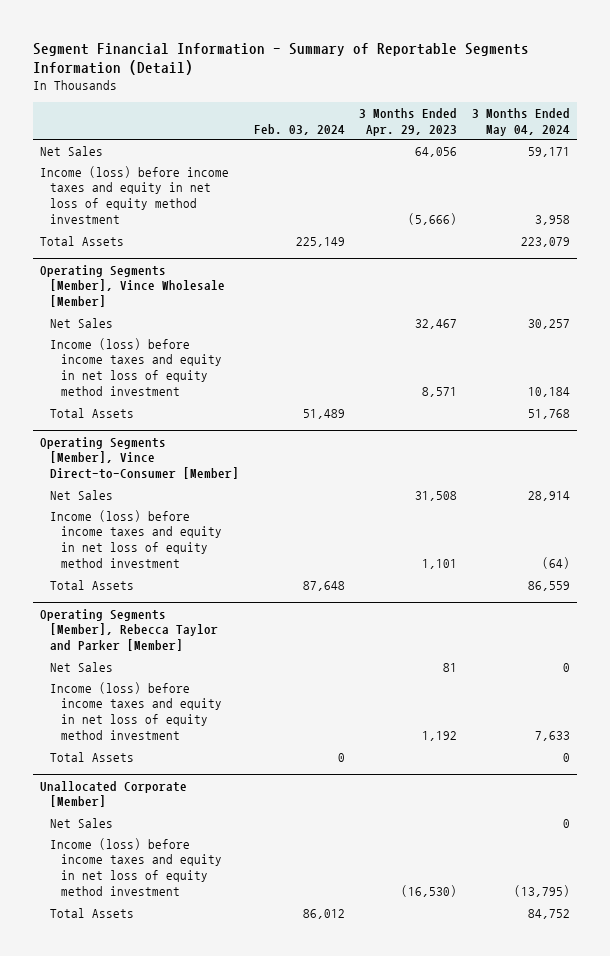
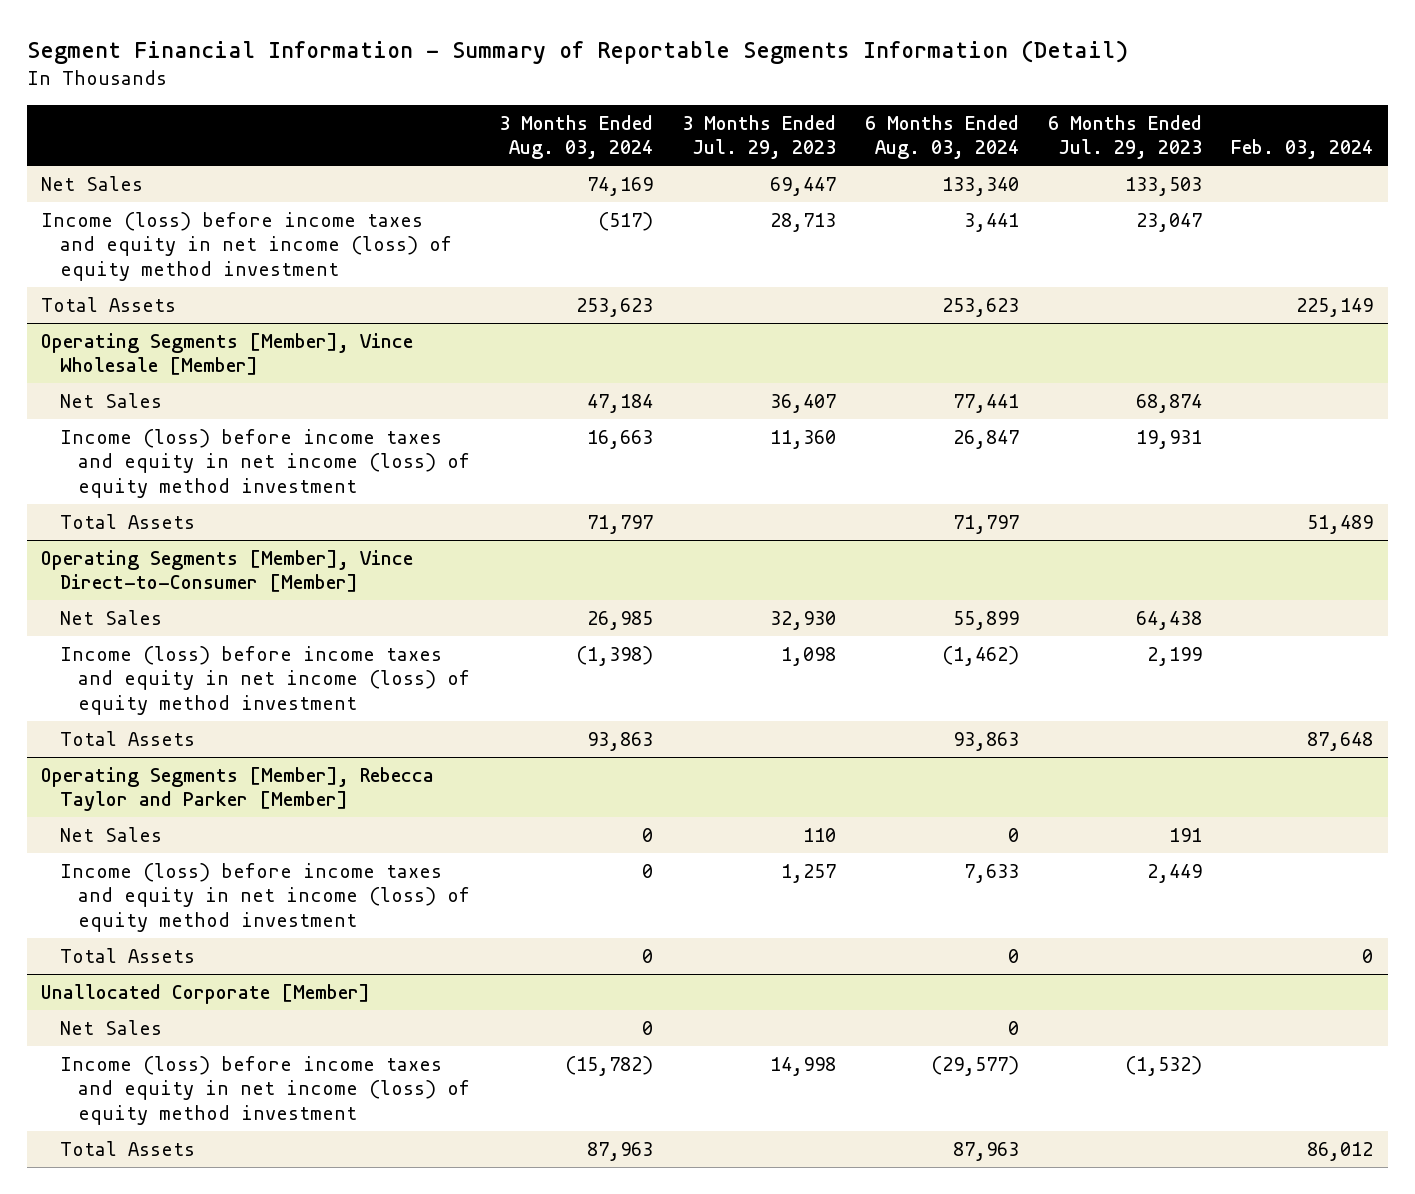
- | Feb. 03, 2024 | 3 Months Ended Apr. 29, 2023 | 3 Months Ended May 04, 2024
+ | 3 Months Ended Aug. 03, 2024 | 3 Months Ended Jul. 29, 2023 | 6 Months Ended Aug. 03, 2024 | 6 Months Ended Jul. 29, 2023 | Feb. 03, 2024
- Income (loss) before income taxes and equity in net loss of equity method investment | | (5,666) | 3,958
+ Income (loss) before income taxes and equity in net income (loss) of equity method investment | (517) | 28,713 | 3,441 | 23,047 |
@ Operating Segments [Member], Vince Wholesale [Member]
- Income (loss) before income taxes and equity in net loss of equity method investment | | 8,571 | 10,184
+ Income (loss) before income taxes and equity in net income (loss) of equity method investment | 16,663 | 11,360 | 26,847 | 19,931 |
@ Operating Segments [Member], Vince Direct-to-Consumer [Member]
- Income (loss) before income taxes and equity in net loss of equity method investment | | 1,101 | (64)
+ Income (loss) before income taxes and equity in net income (loss) of equity method investment | (1,398) | 1,098 | (1,462) | 2,199 |
@ Operating Segments [Member], Rebecca Taylor and Parker [Member]
- Income (loss) before income taxes and equity in net loss of equity method investment | | 1,192 | 7,633
+ Income (loss) before income taxes and equity in net income (loss) of equity method investment | 0 | 1,257 | 7,633 | 2,449 |
@ Unallocated Corporate [Member]
- Income (loss) before income taxes and equity in net loss of equity method investment | | (16,530) | (13,795)
+ Income (loss) before income taxes and equity in net income (loss) of equity method investment | (15,782) | 14,998 | (29,577) | (1,532) |

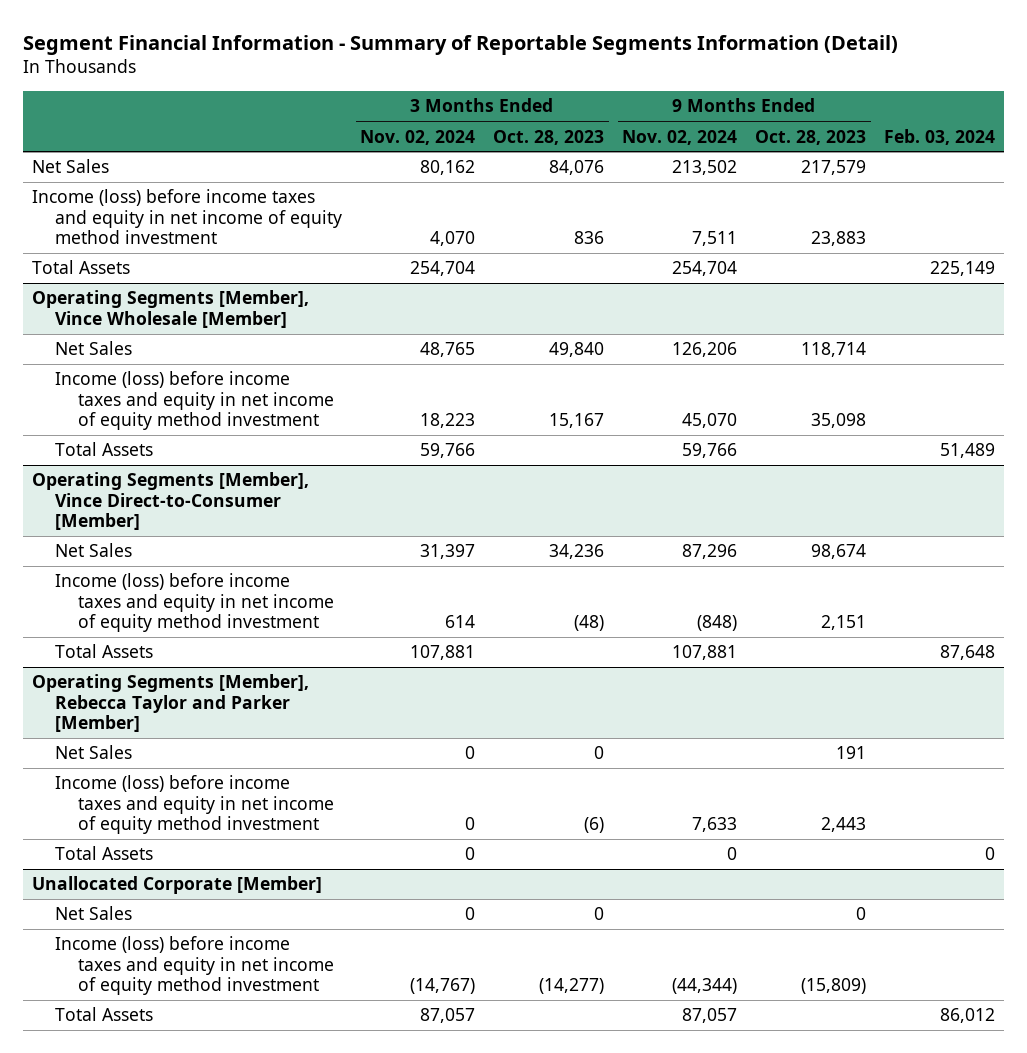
- | 3 Months Ended Aug. 03, 2024 | 3 Months Ended Jul. 29, 2023 | 6 Months Ended Aug. 03, 2024 | 6 Months Ended Jul. 29, 2023 | Feb. 03, 2024
+ | 3 Months Ended Nov. 02, 2024 | 3 Months Ended Oct. 28, 2023 | 9 Months Ended Nov. 02, 2024 | 9 Months Ended Oct. 28, 2023 | Feb. 03, 2024
- Income (loss) before income taxes and equity in net income (loss) of equity method investment | (517) | 28,713 | 3,441 | 23,047 |
+ Income (loss) before income taxes and equity in net income of equity method investment | 4,070 | 836 | 7,511 | 23,883 |
@ Operating Segments [Member], Vince Wholesale [Member]
- Income (loss) before income taxes and equity in net income (loss) of equity method investment | 16,663 | 11,360 | 26,847 | 19,931 |
+ Income (loss) before income taxes and equity in net income of equity method investment | 18,223 | 15,167 | 45,070 | 35,098 |
@ Operating Segments [Member], Vince Direct-to-Consumer [Member]
- Income (loss) before income taxes and equity in net income (loss) of equity method investment | (1,398) | 1,098 | (1,462) | 2,199 |
+ Income (loss) before income taxes and equity in net income of equity method investment | 614 | (48) | (848) | 2,151 |
@ Operating Segments [Member], Rebecca Taylor and Parker [Member]
- Income (loss) before income taxes and equity in net income (loss) of equity method investment | 0 | 1,257 | 7,633 | 2,449 |
+ Income (loss) before income taxes and equity in net income of equity method investment | 0 | (6) | 7,633 | 2,443 |
@ Unallocated Corporate [Member]
- Income (loss) before income taxes and equity in net income (loss) of equity method investment | (15,782) | 14,998 | (29,577) | (1,532) |
+ Income (loss) before income taxes and equity in net income of equity method investment | (14,767) | (14,277) | (44,344) | (15,809) |

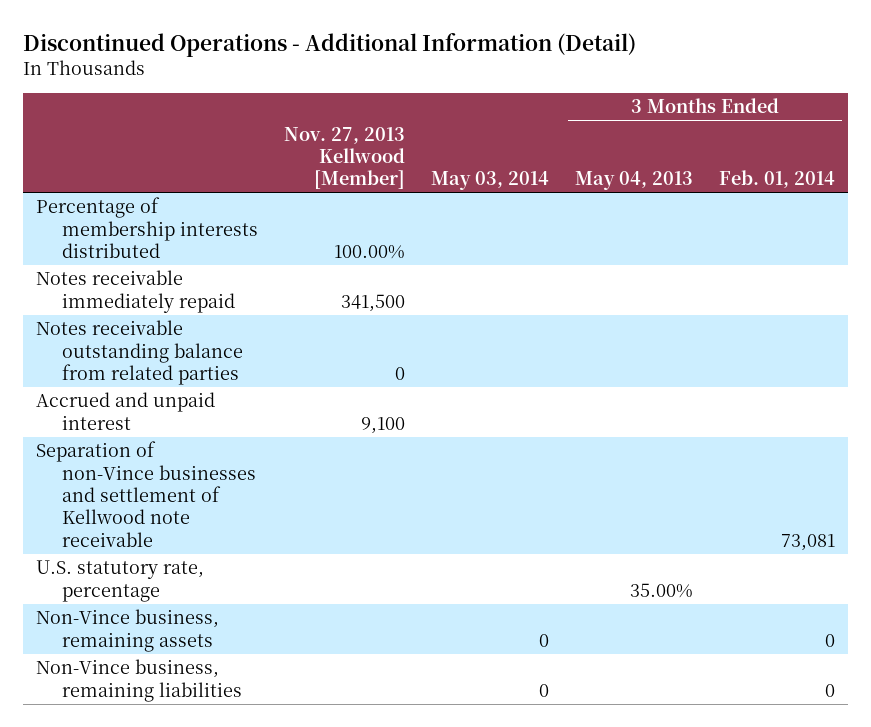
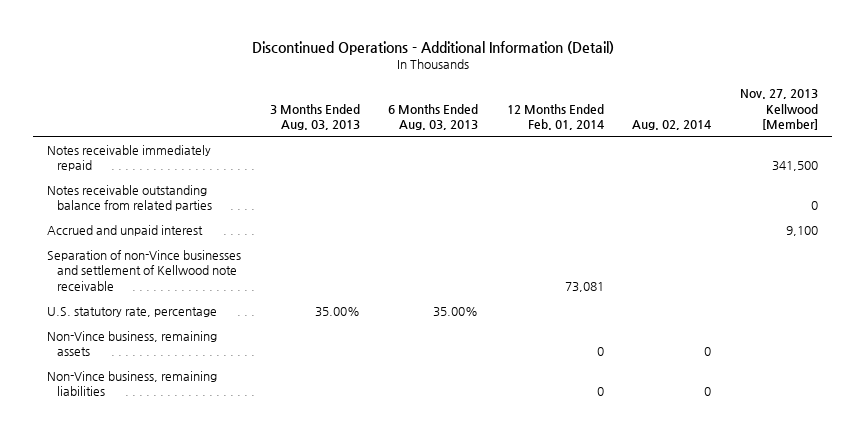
- | Nov. 27, 2013 Kellwood [Member] | May 03, 2014 | 3 Months Ended May 04, 2013 | 3 Months Ended Feb. 01, 2014
+ | 3 Months Ended Aug. 03, 2013 | 6 Months Ended Aug. 03, 2013 | 12 Months Ended Feb. 01, 2014 | Aug. 02, 2014 | Nov. 27, 2013 Kellwood [Member]
- Percentage of membership interests distributed | 100.00% | | |

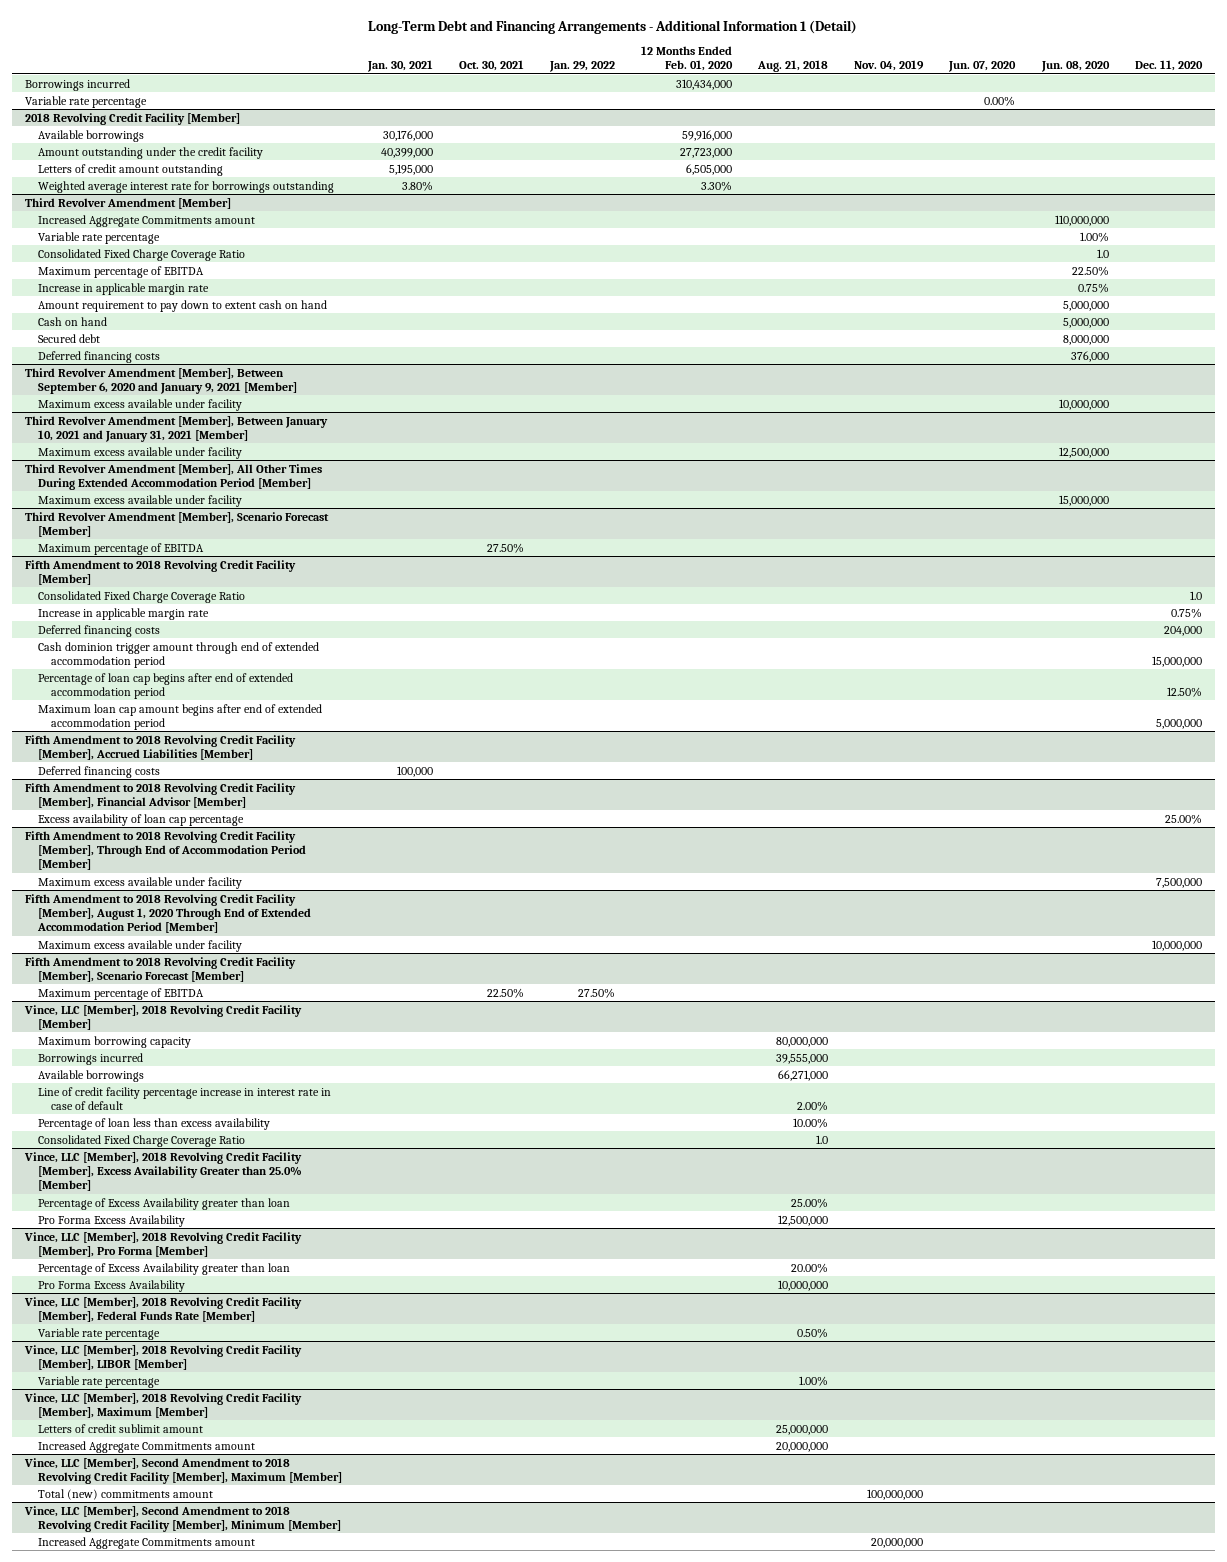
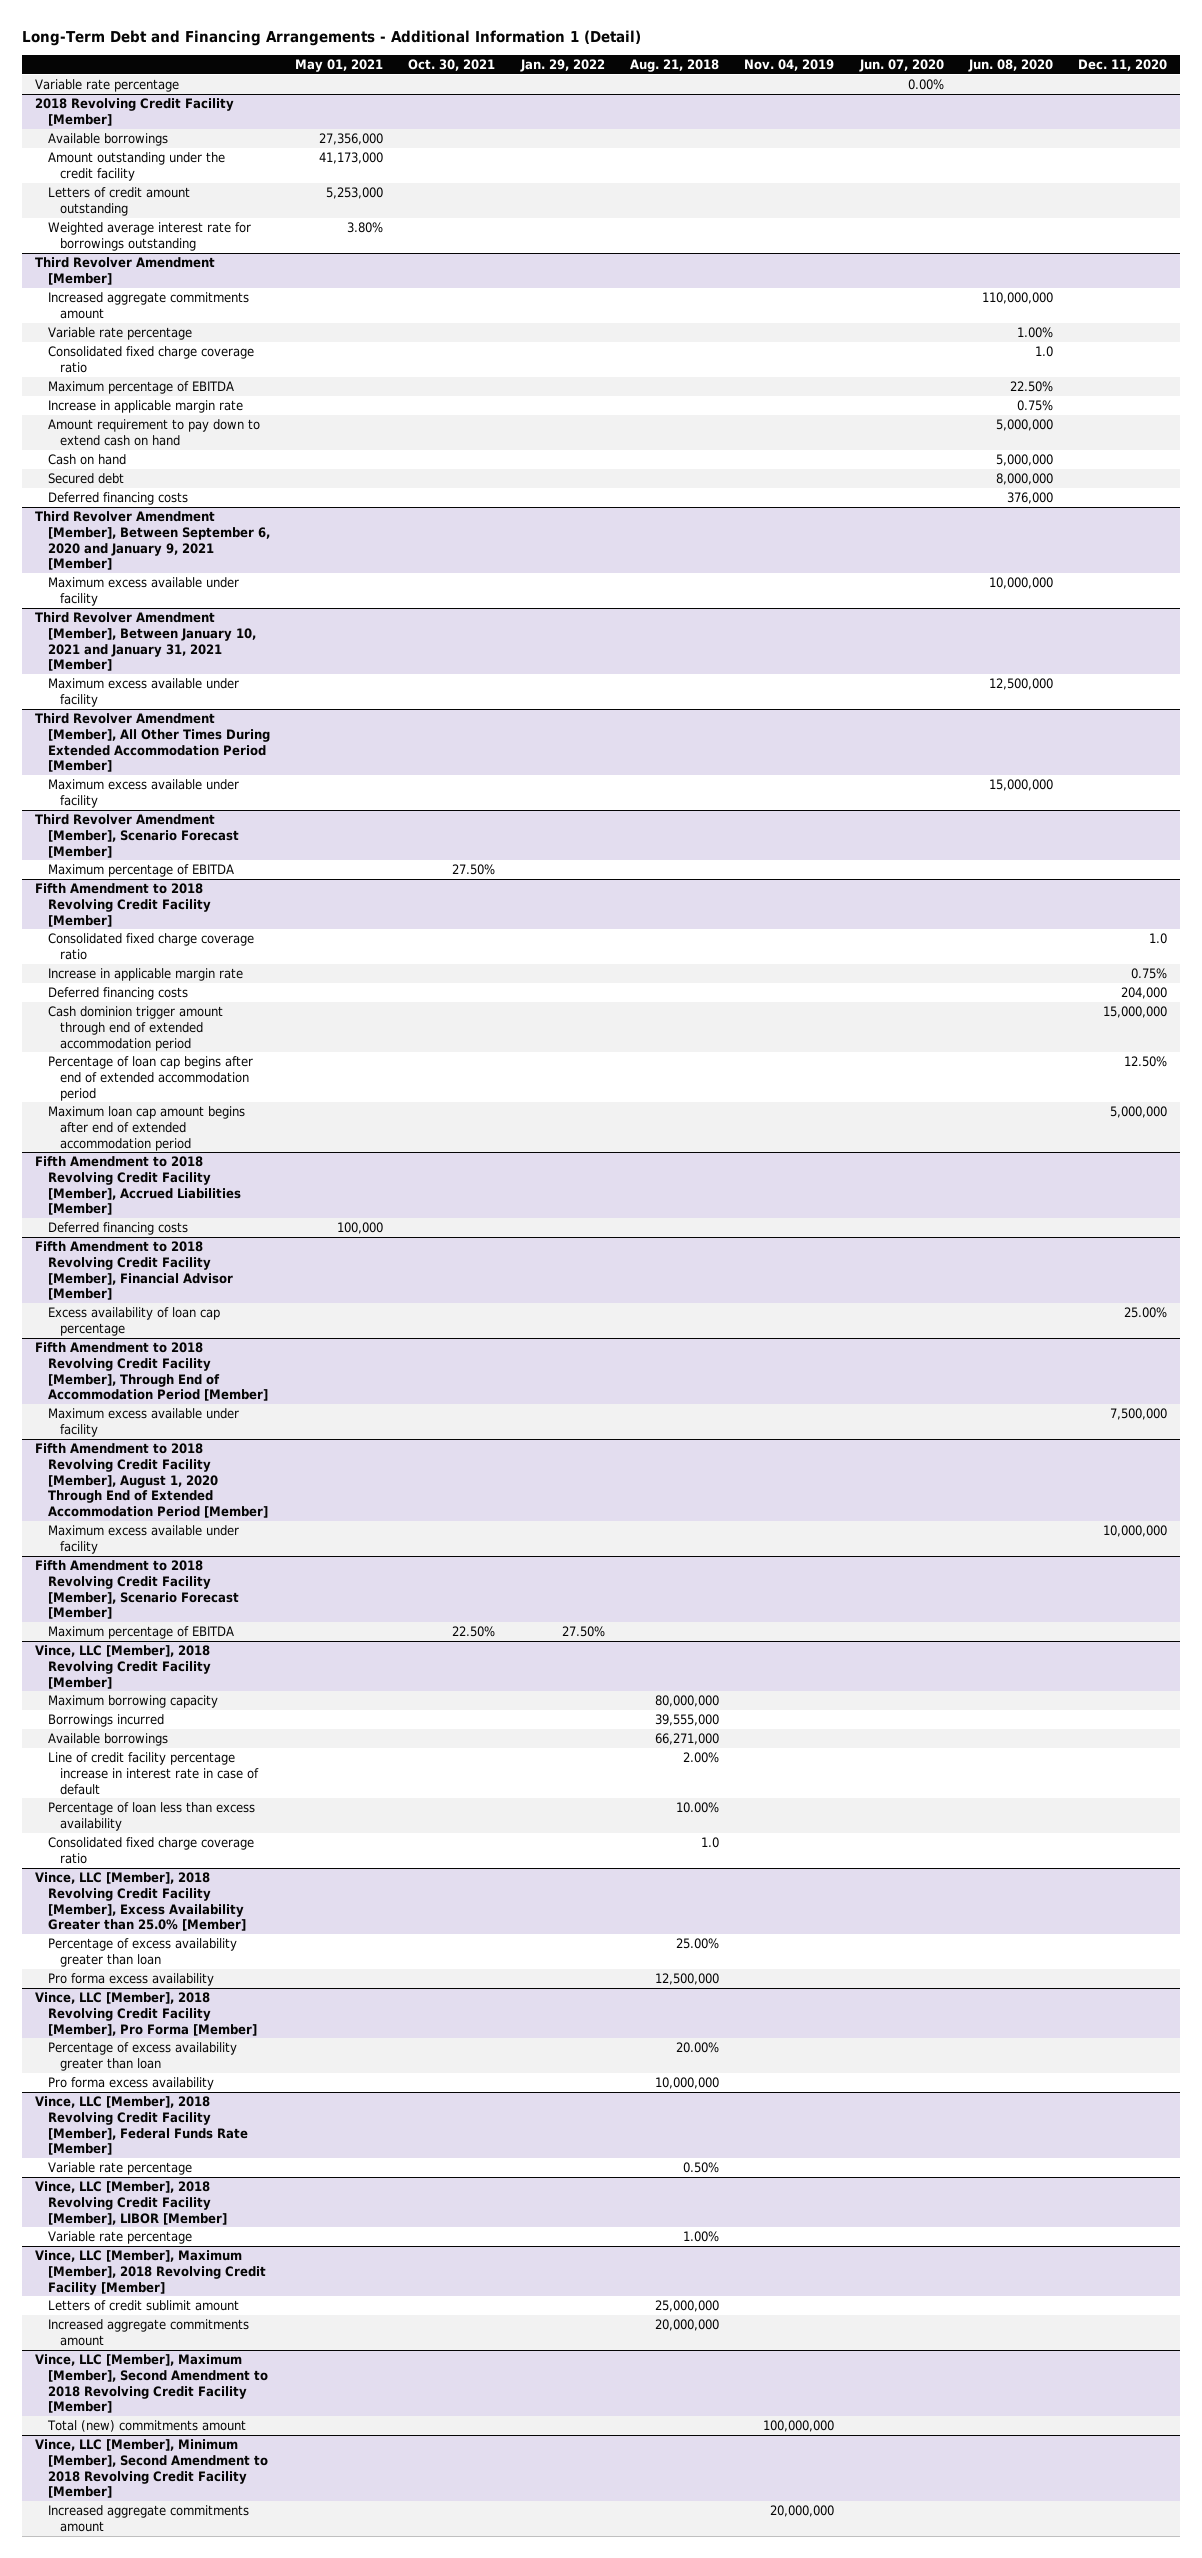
- | Jan. 30, 2021 | Oct. 30, 2021 | Jan. 29, 2022 | 12 Months Ended Feb. 01, 2020 | Aug. 21, 2018 | Nov. 04, 2019 | Jun. 07, 2020 | Jun. 08, 2020 | Dec. 11, 2020
+ | May 01, 2021 | Oct. 30, 2021 | Jan. 29, 2022 | Aug. 21, 2018 | Nov. 04, 2019 | Jun. 07, 2020 | Jun. 08, 2020 | Dec. 11, 2020
- Borrowings incurred | | | | 310,434,000 | | | | |
@ Third Revolver Amendment [Member]
- Increased Aggregate Commitments amount | | | | | | | | 110,000,000 |
+ Increased aggregate commitments amount | | | | | | | 110,000,000 |
- Consolidated Fixed Charge Coverage Ratio | | | | | | | | 1.0 |
+ Consolidated fixed charge coverage ratio | | | | | | | 1.0 |
- Amount requirement to pay down to extent cash on hand | | | | | | | | 5,000,000 |
+ Amount requirement to pay down to extend cash on hand | | | | | | | 5,000,000 |
@ Fifth Amendment to 2018 Revolving Credit Facility [Member]
- Consolidated Fixed Charge Coverage Ratio | | | | | | | | | 1.0
+ Consolidated fixed charge coverage ratio | | | | | | | | 1.0
@ Vince, LLC [Member], 2018 Revolving Credit Facility [Member]
- Consolidated Fixed Charge Coverage Ratio | | | | | 1.0 | | | |
+ Consolidated fixed charge coverage ratio | | | | 1.0 | | | |
@ Vince, LLC [Member], 2018 Revolving Credit Facility [Member], Excess Availability Greater than 25.0% [Member]
- Percentage of Excess Availability greater than loan | | | | | 25.00% | | | |
- Pro Forma Excess Availability | | | | | 12,500,000 | | | |
+ Percentage of excess availability greater than loan | | | | 25.00% | | | |
+ Pro forma excess availability | | | | 12,500,000 | | | |
@ Vince, LLC [Member], 2018 Revolving Credit Facility [Member], Pro Forma [Member]
- Percentage of Excess Availability greater than loan | | | | | 20.00% | | | |
- Pro Forma Excess Availability | | | | | 10,000,000 | | | |
+ Percentage of excess availability greater than loan | | | | 20.00% | | | |
+ Pro forma excess availability | | | | 10,000,000 | | | |
- Vince, LLC [Member], 2018 Revolving Credit Facility [Member], Maximum [Member]
+ Vince, LLC [Member], Maximum [Member], 2018 Revolving Credit Facility [Member]
- Increased Aggregate Commitments amount | | | | | 20,000,000 | | | |
- Vince, LLC [Member], Second Amendment to 2018 Revolving Credit Facility [Member], Maximum [Member]
+ Increased aggregate commitments amount | | | | 20,000,000 | | | |
+ Vince, LLC [Member], Maximum [Member], Second Amendment to 2018 Revolving Credit Facility [Member]
- Vince, LLC [Member], Second Amendment to 2018 Revolving Credit Facility [Member], Minimum [Member]
- Increased Aggregate Commitments amount | | | | | | 20,000,000 | | |
+ Vince, LLC [Member], Minimum [Member], Second Amendment to 2018 Revolving Credit Facility [Member]
+ Increased aggregate commitments amount | | | | | 20,000,000 | | |

